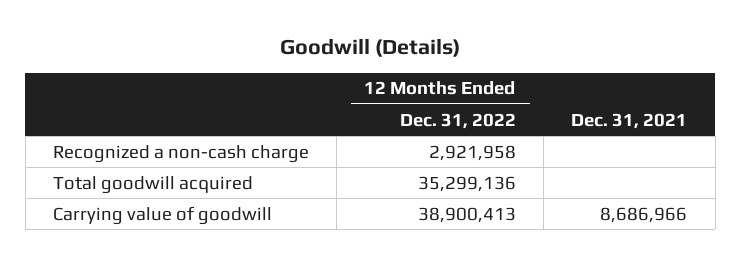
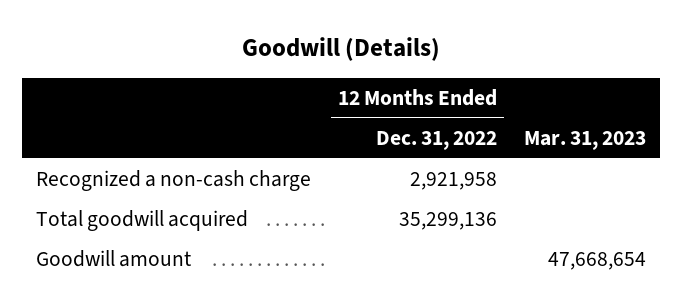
- | 12 Months Ended Dec. 31, 2022 | Dec. 31, 2021
+ | 12 Months Ended Dec. 31, 2022 | Mar. 31, 2023
- Carrying value of goodwill | 38,900,413 | 8,686,966
+ Goodwill amount | | 47,668,654

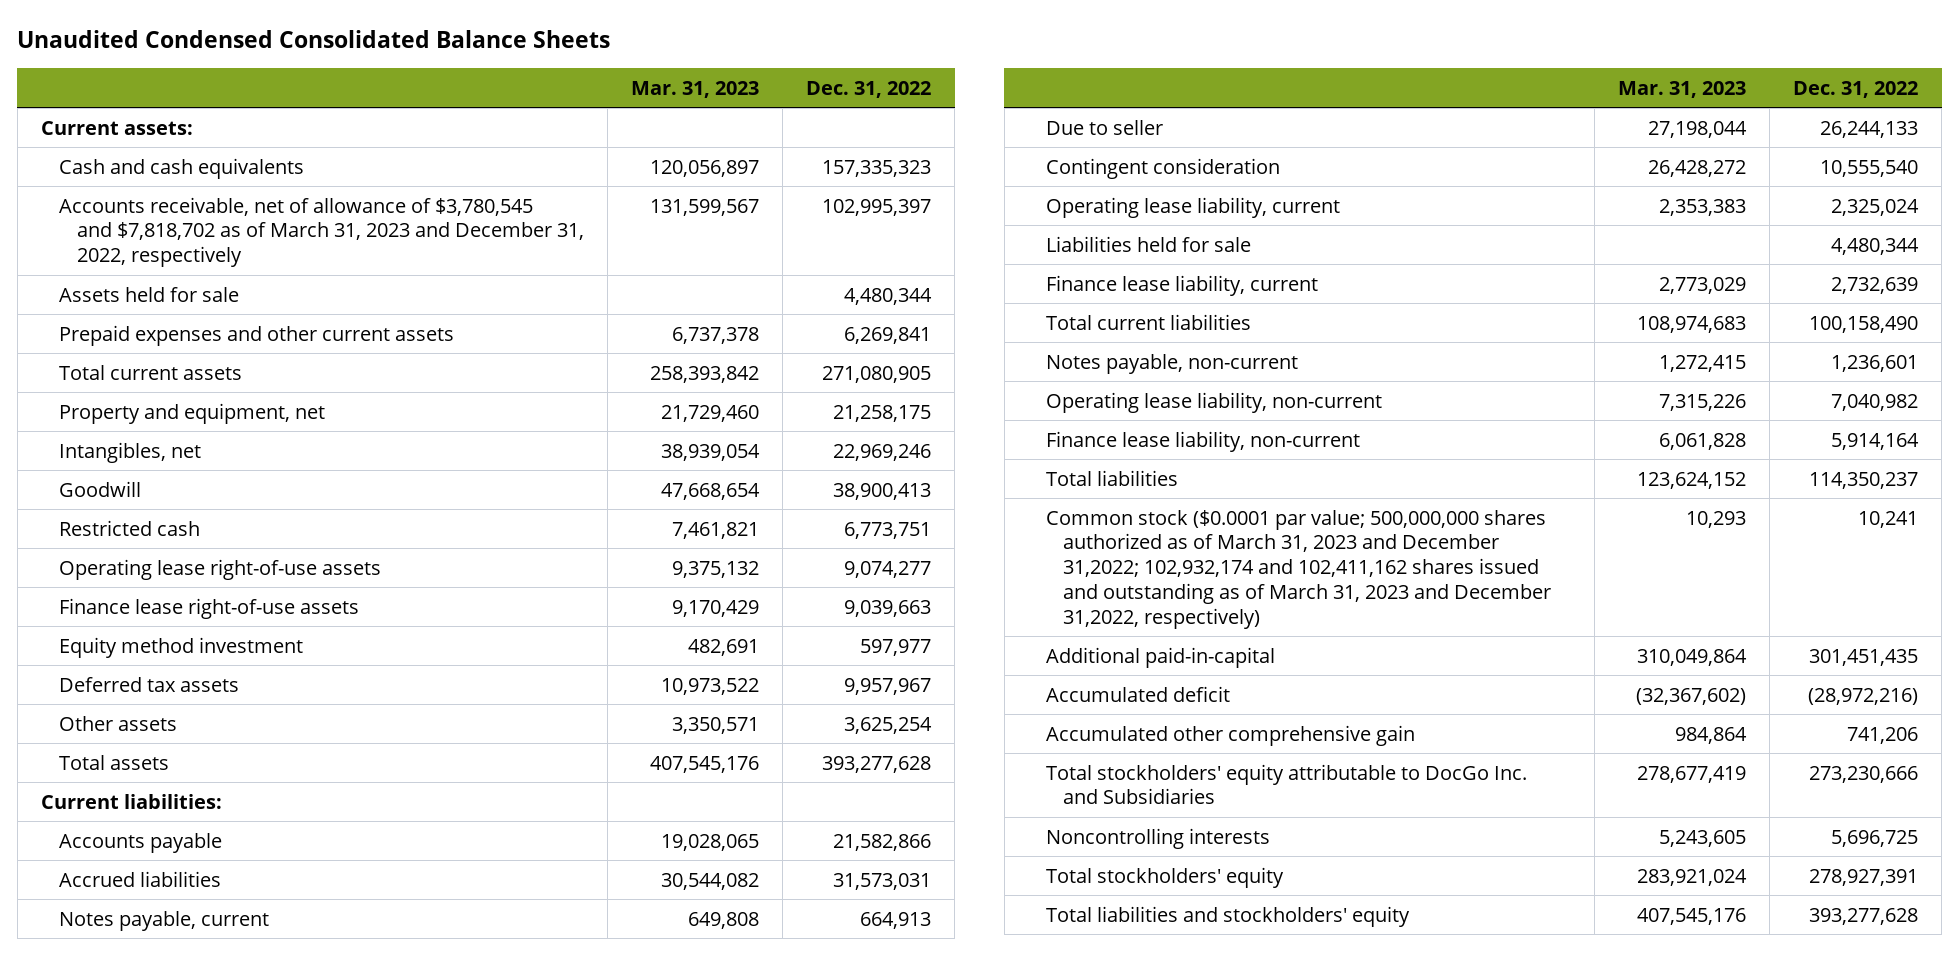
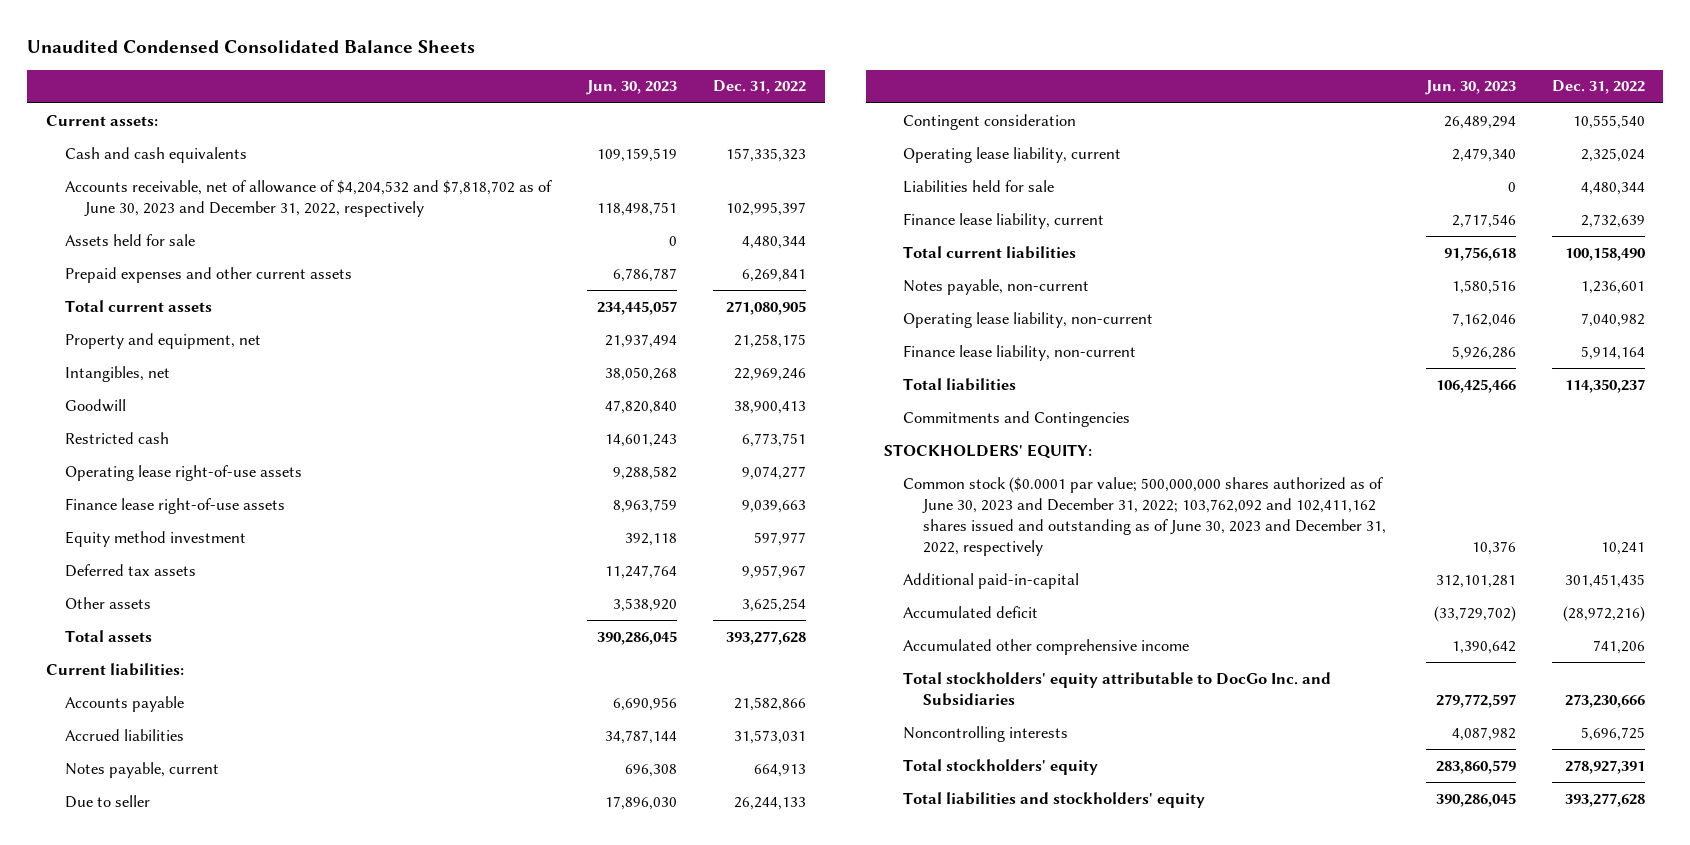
- | Mar. 31, 2023 | Dec. 31, 2022
+ | Jun. 30, 2023 | Dec. 31, 2022
- Accounts receivable, net of allowance of $3,780,545 and $7,818,702 as of March 31, 2023 and December 31, 2022, respectively | 131,599,567 | 102,995,397
+ Accounts receivable, net of allowance of $4,204,532 and $7,818,702 as of June 30, 2023 and December 31, 2022, respectively | 118,498,751 | 102,995,397
- Common stock ($0.0001 par value; 500,000,000 shares authorized as of March 31, 2023 and December 31,2022; 102,932,174 and 102,411,162 shares issued and outstanding as of March 31, 2023 and December 31,2022, respectively) | 10,293 | 10,241
+ Commitments and Contingencies
+ STOCKHOLDERS' EQUITY:
+ Common stock ($0.0001 par value; 500,000,000 shares authorized as of June 30, 2023 and December 31, 2022; 103,762,092 and 102,411,162 shares issued and outstanding as of June 30, 2023 and December 31, 2022, respectively | 10,376 | 10,241
- Accumulated other comprehensive gain | 984,864 | 741,206
+ Accumulated other comprehensive income | 1,390,642 | 741,206

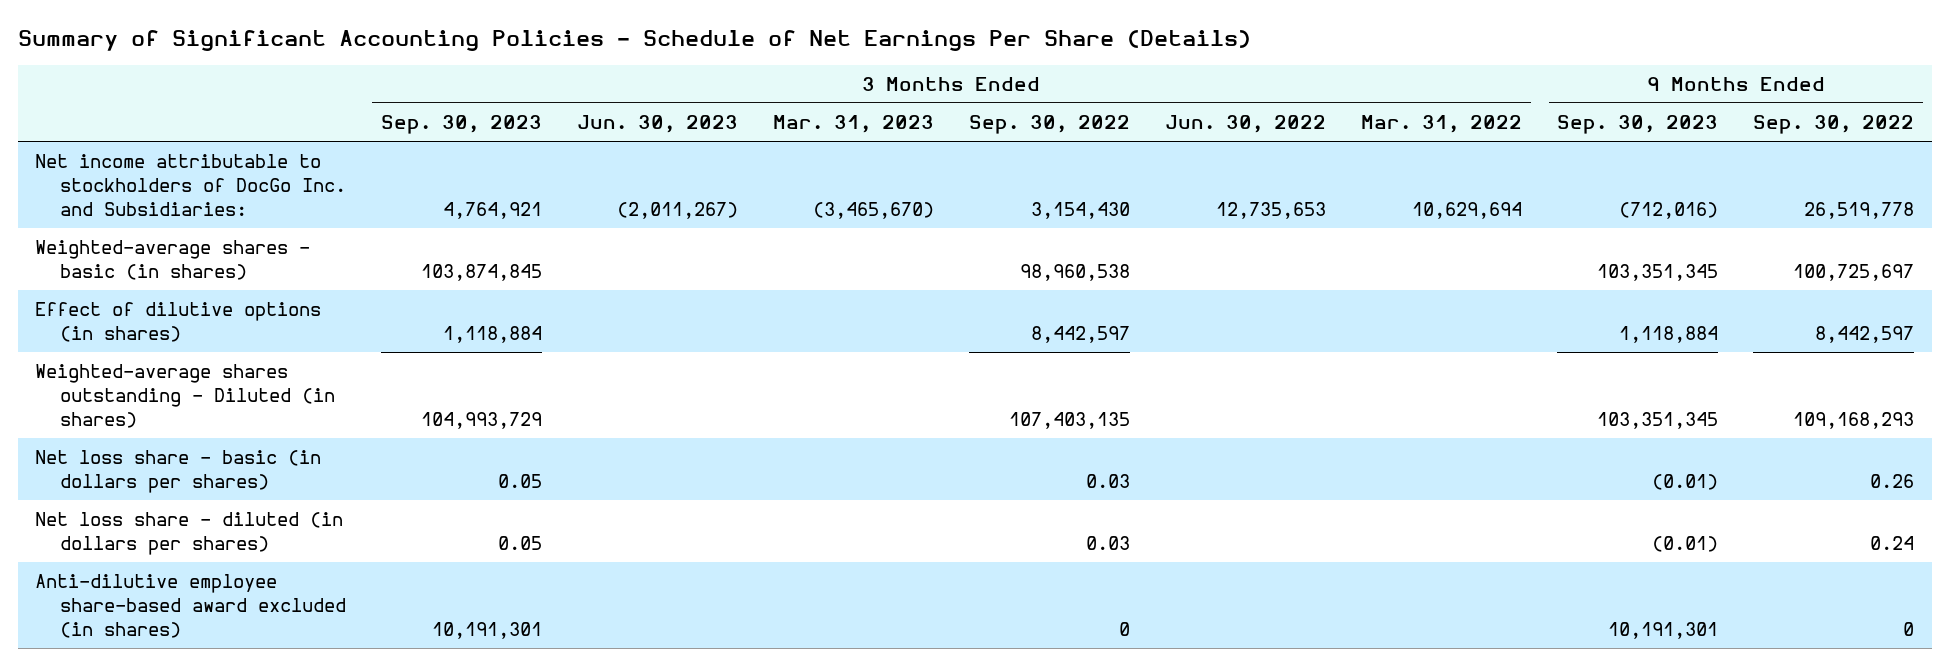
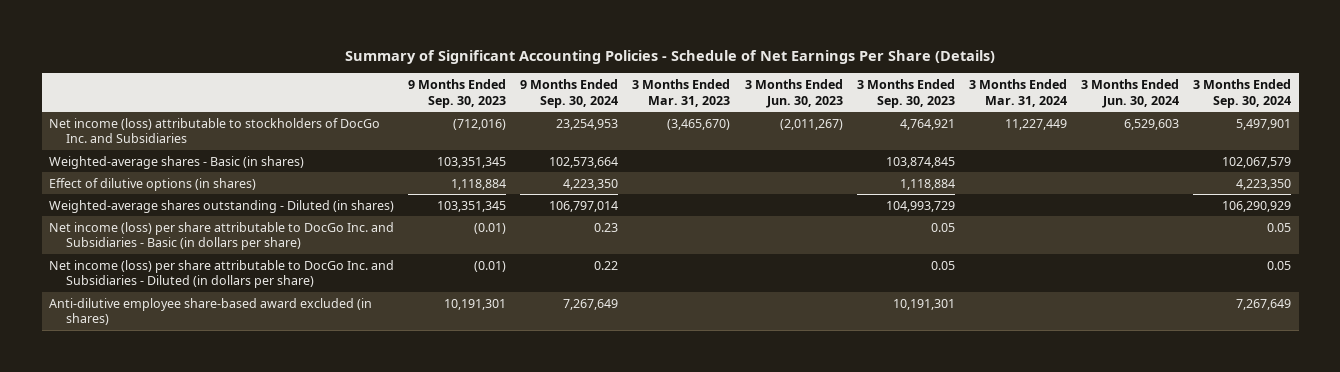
- | 3 Months Ended Sep. 30, 2023 | 3 Months Ended Jun. 30, 2023 | 3 Months Ended Mar. 31, 2023 | 3 Months Ended Sep. 30, 2022 | 3 Months Ended Jun. 30, 2022 | 3 Months Ended Mar. 31, 2022 | 9 Months Ended Sep. 30, 2023 | 9 Months Ended Sep. 30, 2022
+ | 9 Months Ended Sep. 30, 2023 | 9 Months Ended Sep. 30, 2024 | 3 Months Ended Mar. 31, 2023 | 3 Months Ended Jun. 30, 2023 | 3 Months Ended Sep. 30, 2023 | 3 Months Ended Mar. 31, 2024 | 3 Months Ended Jun. 30, 2024 | 3 Months Ended Sep. 30, 2024
- Net income attributable to stockholders of DocGo Inc. and Subsidiaries: | 4,764,921 | (2,011,267) | (3,465,670) | 3,154,430 | 12,735,653 | 10,629,694 | (712,016) | 26,519,778
- Weighted-average shares - basic (in shares) | 103,874,845 | | | 98,960,538 | | | 103,351,345 | 100,725,697
+ Net income (loss) attributable to stockholders of DocGo Inc. and Subsidiaries | (712,016) | 23,254,953 | (3,465,670) | (2,011,267) | 4,764,921 | 11,227,449 | 6,529,603 | 5,497,901
+ Weighted-average shares - Basic (in shares) | 103,351,345 | 102,573,664 | | | 103,874,845 | | | 102,067,579
- Net loss share - basic (in dollars per shares) | 0.05 | | | 0.03 | | | (0.01) | 0.26
- Net loss share - diluted (in dollars per shares) | 0.05 | | | 0.03 | | | (0.01) | 0.24
+ Net income (loss) per share attributable to DocGo Inc. and Subsidiaries - Basic (in dollars per share) | (0.01) | 0.23 | | | 0.05 | | | 0.05
+ Net income (loss) per share attributable to DocGo Inc. and Subsidiaries - Diluted (in dollars per share) | (0.01) | 0.22 | | | 0.05 | | | 0.05

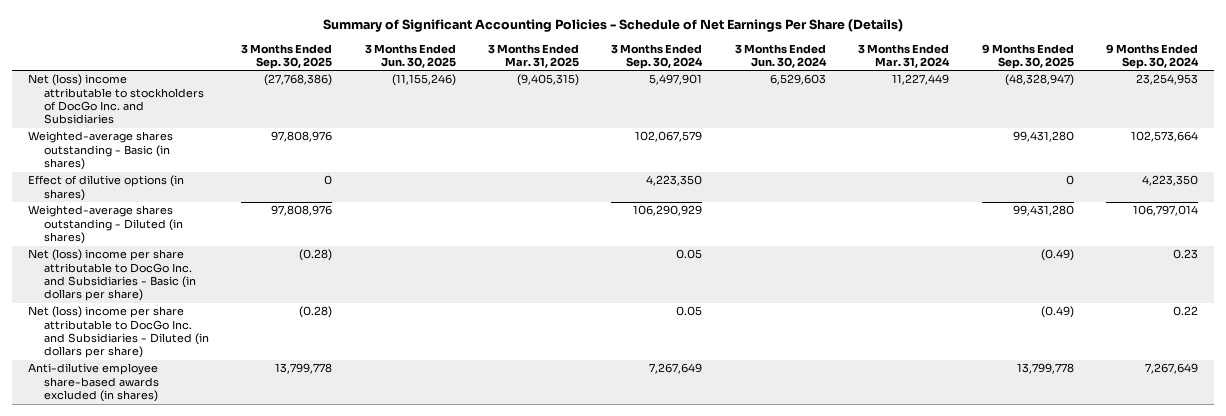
- | 9 Months Ended Sep. 30, 2023 | 9 Months Ended Sep. 30, 2024 | 3 Months Ended Mar. 31, 2023 | 3 Months Ended Jun. 30, 2023 | 3 Months Ended Sep. 30, 2023 | 3 Months Ended Mar. 31, 2024 | 3 Months Ended Jun. 30, 2024 | 3 Months Ended Sep. 30, 2024
+ | 3 Months Ended Sep. 30, 2025 | 3 Months Ended Jun. 30, 2025 | 3 Months Ended Mar. 31, 2025 | 3 Months Ended Sep. 30, 2024 | 3 Months Ended Jun. 30, 2024 | 3 Months Ended Mar. 31, 2024 | 9 Months Ended Sep. 30, 2025 | 9 Months Ended Sep. 30, 2024
- Net income (loss) attributable to stockholders of DocGo Inc. and Subsidiaries | (712,016) | 23,254,953 | (3,465,670) | (2,011,267) | 4,764,921 | 11,227,449 | 6,529,603 | 5,497,901
- Weighted-average shares - Basic (in shares) | 103,351,345 | 102,573,664 | | | 103,874,845 | | | 102,067,579
+ Net (loss) income attributable to stockholders of DocGo Inc. and Subsidiaries | (27,768,386) | (11,155,246) | (9,405,315) | 5,497,901 | 6,529,603 | 11,227,449 | (48,328,947) | 23,254,953
+ Weighted-average shares outstanding - Basic (in shares) | 97,808,976 | | | 102,067,579 | | | 99,431,280 | 102,573,664
- Net income (loss) per share attributable to DocGo Inc. and Subsidiaries - Basic (in dollars per share) | (0.01) | 0.23 | | | 0.05 | | | 0.05
- Net income (loss) per share attributable to DocGo Inc. and Subsidiaries - Diluted (in dollars per share) | (0.01) | 0.22 | | | 0.05 | | | 0.05
- Anti-dilutive employee share-based award excluded (in shares) | 10,191,301 | 7,267,649 | | | 10,191,301 | | | 7,267,649
+ Net (loss) income per share attributable to DocGo Inc. and Subsidiaries - Basic (in dollars per share) | (0.28) | | | 0.05 | | | (0.49) | 0.23
+ Net (loss) income per share attributable to DocGo Inc. and Subsidiaries - Diluted (in dollars per share) | (0.28) | | | 0.05 | | | (0.49) | 0.22
+ Anti-dilutive employee share-based awards excluded (in shares) | 13,799,778 | | | 7,267,649 | | | 13,799,778 | 7,267,649

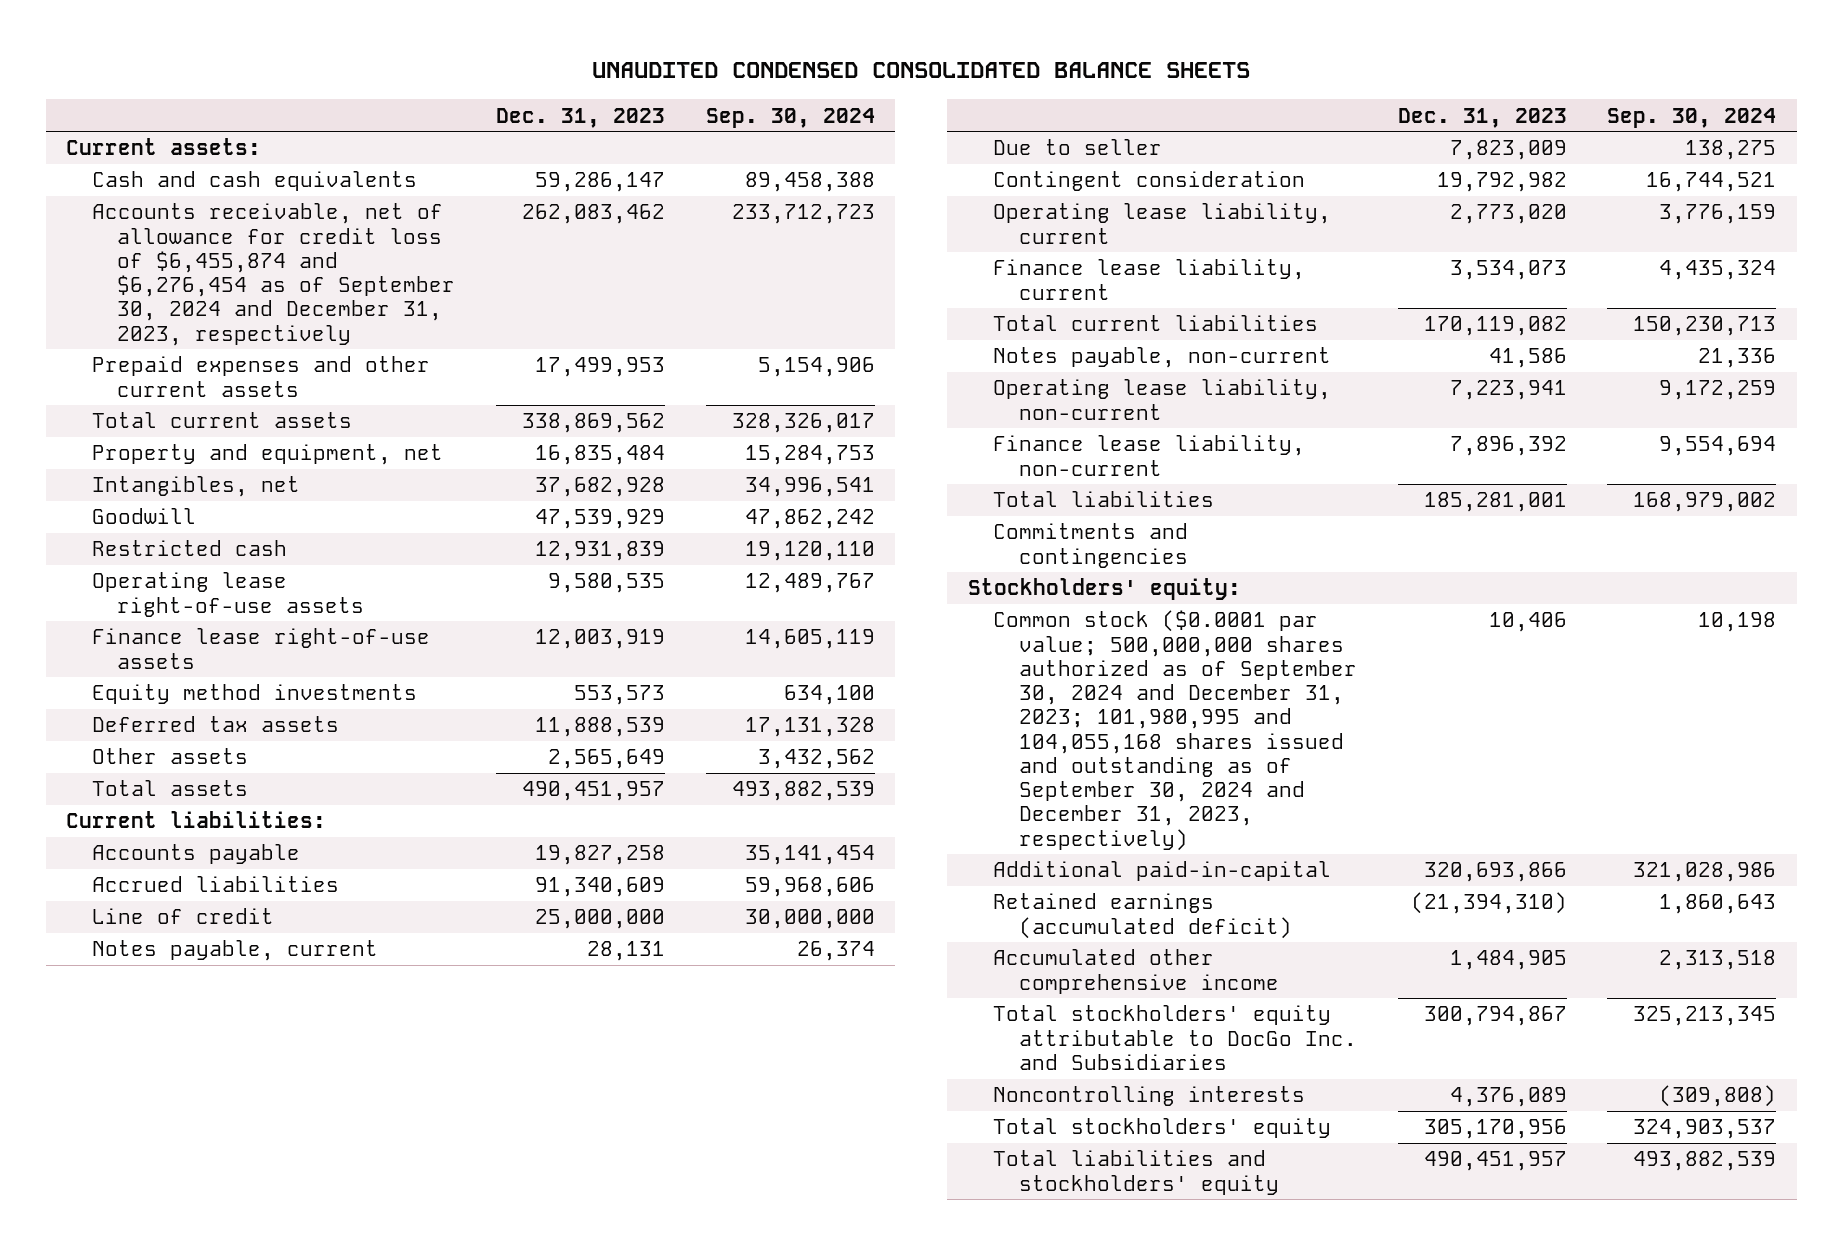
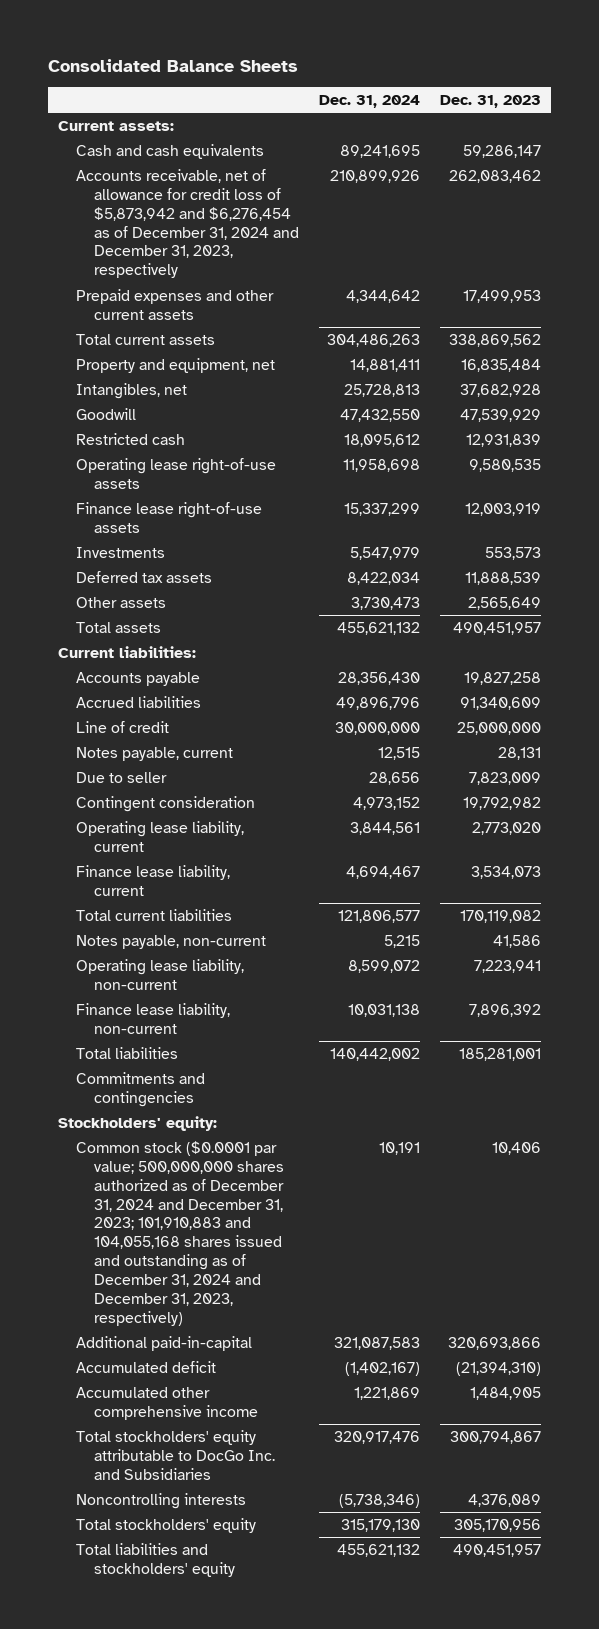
- UNAUDITED CONDENSED CONSOLIDATED BALANCE SHEETS
+ Consolidated Balance Sheets
- | Dec. 31, 2023 | Sep. 30, 2024
+ | Dec. 31, 2024 | Dec. 31, 2023
- Accounts receivable, net of allowance for credit loss of $6,455,874 and $6,276,454 as of September 30, 2024 and December 31, 2023, respectively | 262,083,462 | 233,712,723
+ Accounts receivable, net of allowance for credit loss of $5,873,942 and $6,276,454 as of December 31, 2024 and December 31, 2023, respectively | 210,899,926 | 262,083,462
- Equity method investments | 553,573 | 634,100
+ Investments | 5,547,979 | 553,573
- Common stock ($0.0001 par value; 500,000,000 shares authorized as of September 30, 2024 and December 31, 2023; 101,980,995 and 104,055,168 shares issued and outstanding as of September 30, 2024 and December 31, 2023, respectively) | 10,406 | 10,198
+ Common stock ($0.0001 par value; 500,000,000 shares authorized as of December 31, 2024 and December 31, 2023; 101,910,883 and 104,055,168 shares issued and outstanding as of December 31, 2024 and December 31, 2023, respectively) | 10,191 | 10,406
- Retained earnings (accumulated deficit) | (21,394,310) | 1,860,643
+ Accumulated deficit | (1,402,167) | (21,394,310)

